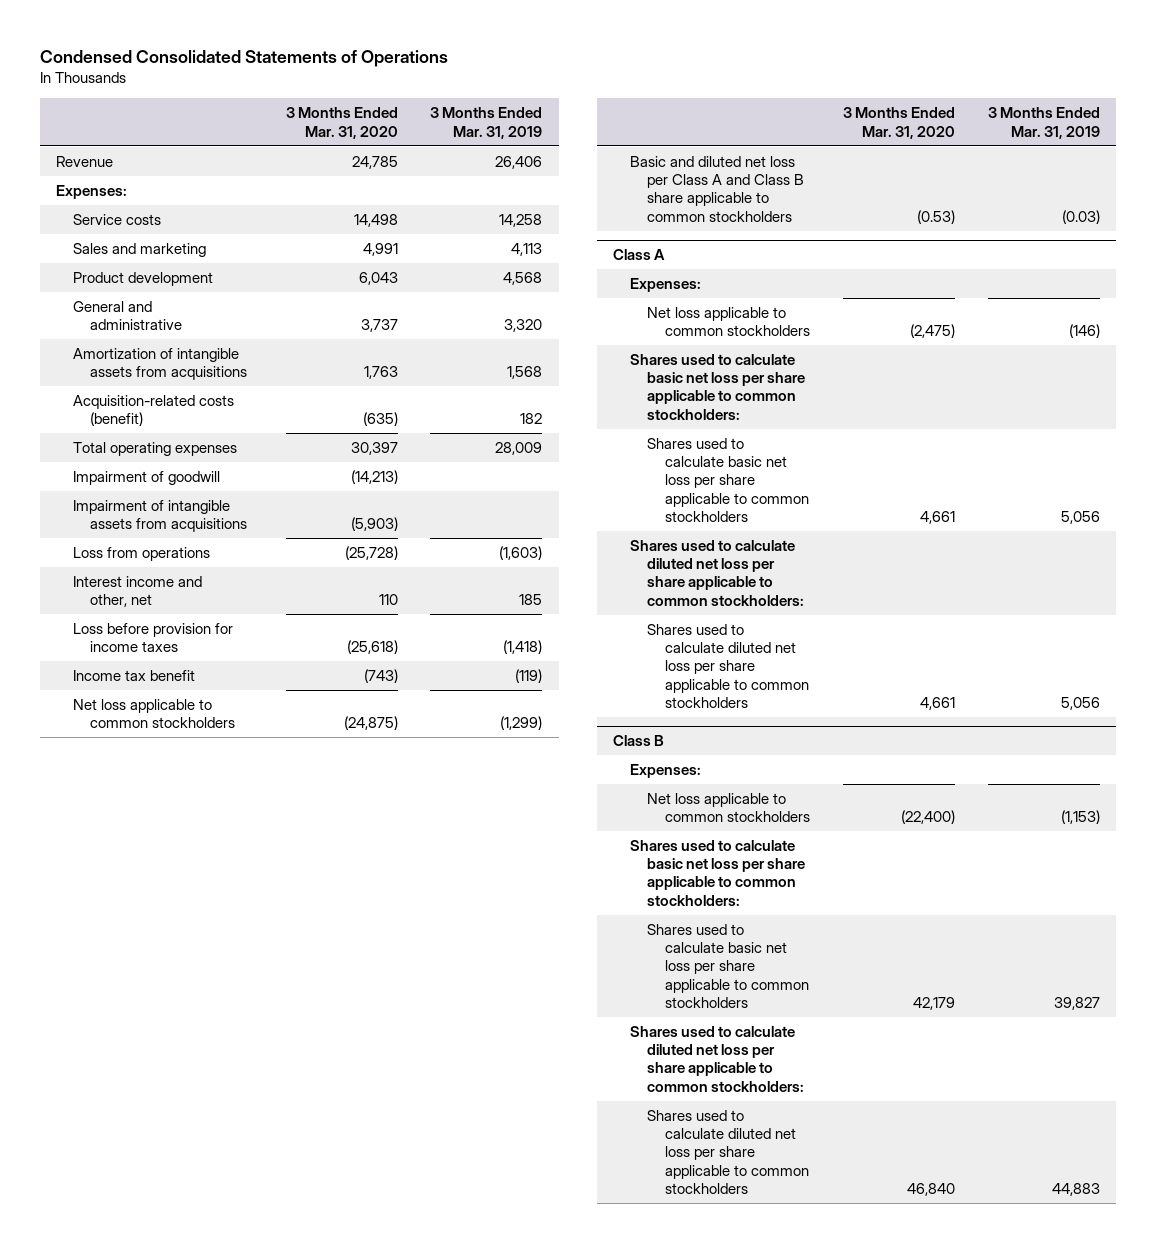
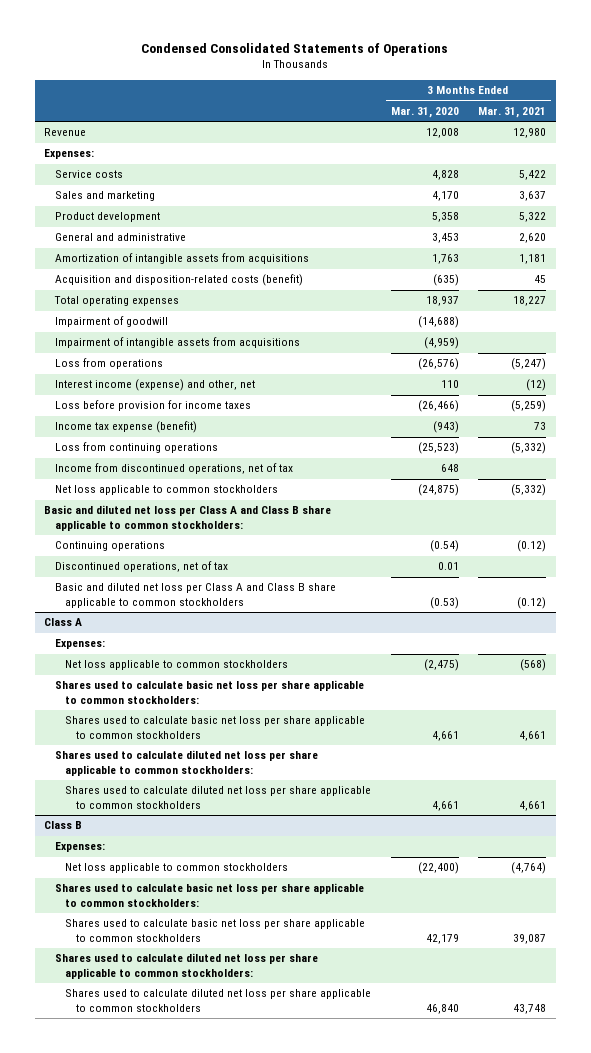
- | 3 Months Ended Mar. 31, 2020 | 3 Months Ended Mar. 31, 2019
+ | 3 Months Ended Mar. 31, 2020 | 3 Months Ended Mar. 31, 2021
- Revenue | 24,785 | 26,406
+ Revenue | 12,008 | 12,980
- Service costs | 14,498 | 14,258
- Sales and marketing | 4,991 | 4,113
- Product development | 6,043 | 4,568
- General and administrative | 3,737 | 3,320
+ Service costs | 4,828 | 5,422
+ Sales and marketing | 4,170 | 3,637
+ Product development | 5,358 | 5,322
+ General and administrative | 3,453 | 2,620
- Acquisition-related costs (benefit) | (635) | 182
- Total operating expenses | 30,397 | 28,009
- Impairment of goodwill | (14,213) |
- Impairment of intangible assets from acquisitions | (5,903) |
- Loss from operations | (25,728) | (1,603)
- Interest income and other, net | 110 | 185
- Loss before provision for income taxes | (25,618) | (1,418)
- Income tax benefit | (743) | (119)
+ Acquisition and disposition-related costs (benefit) | (635) | 45
+ Total operating expenses | 18,937 | 18,227
+ Impairment of goodwill | (14,688) |
+ Impairment of intangible assets from acquisitions | (4,959) |
+ Loss from operations | (26,576) | (5,247)
+ Interest income (expense) and other, net | 110 | (12)
+ Loss before provision for income taxes | (26,466) | (5,259)
+ Income tax expense (benefit) | (943) | 73
+ Loss from continuing operations | (25,523) | (5,332)
+ Income from discontinued operations, net of tax | 648 |
+ Basic and diluted net loss per Class A and Class B share applicable to common stockholders:
+ Continuing operations | (0.54) | (0.12)
+ Discontinued operations, net of tax | 0.01 |

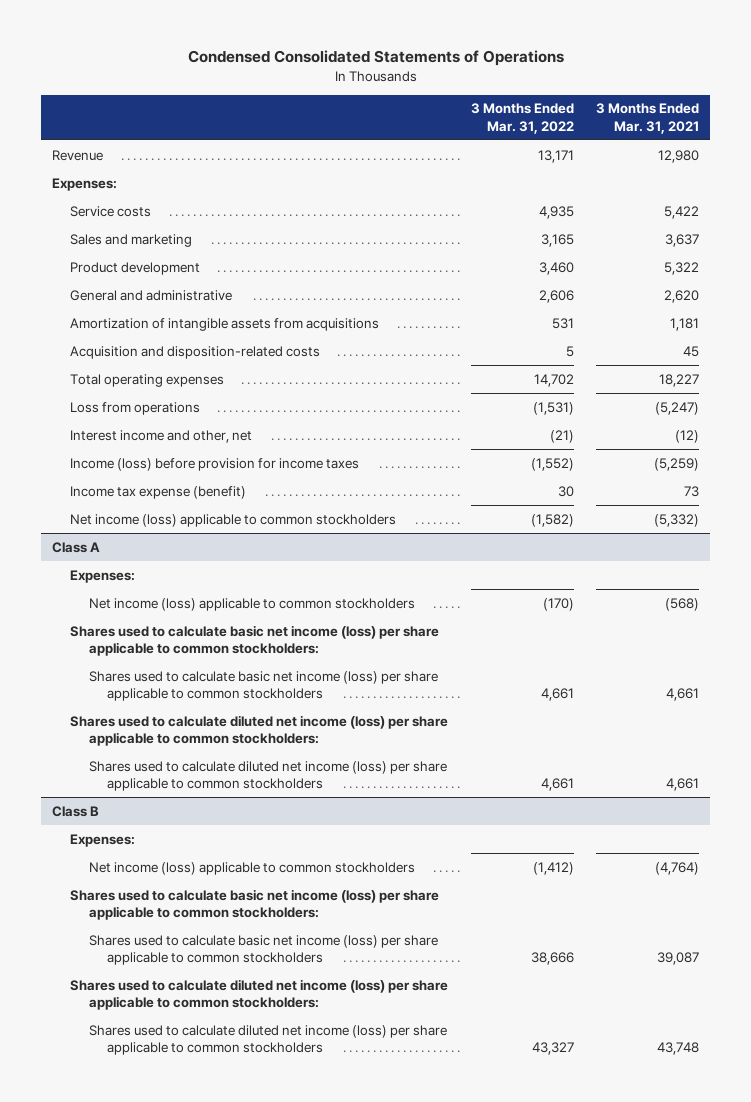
- | 3 Months Ended Mar. 31, 2020 | 3 Months Ended Mar. 31, 2021
+ | 3 Months Ended Mar. 31, 2022 | 3 Months Ended Mar. 31, 2021
- Acquisition and disposition-related costs (benefit) | (635) | 45
+ Acquisition and disposition-related costs | 5 | 45
- Impairment of goodwill | (14,688) |
- Impairment of intangible assets from acquisitions | (4,959) |
- Interest income (expense) and other, net | 110 | (12)
- Loss before provision for income taxes | (26,466) | (5,259)
+ Interest income and other, net | (21) | (12)
+ Income (loss) before provision for income taxes | (1,552) | (5,259)
- Loss from continuing operations | (25,523) | (5,332)
- Income from discontinued operations, net of tax | 648 |
- Net loss applicable to common stockholders | (24,875) | (5,332)
- Basic and diluted net loss per Class A and Class B share applicable to common stockholders:
- Continuing operations | (0.54) | (0.12)
- Discontinued operations, net of tax | 0.01 |
- Basic and diluted net loss per Class A and Class B share applicable to common stockholders | (0.53) | (0.12)
+ Net income (loss) applicable to common stockholders | (1,582) | (5,332)
@ Class A
- Net loss applicable to common stockholders | (2,475) | (568)
- Shares used to calculate basic net loss per share applicable to common stockholders:
- Shares used to calculate basic net loss per share applicable to common stockholders | 4,661 | 4,661
- Shares used to calculate diluted net loss per share applicable to common stockholders:
- Shares used to calculate diluted net loss per share applicable to common stockholders | 4,661 | 4,661
+ Net income (loss) applicable to common stockholders | (170) | (568)
+ Shares used to calculate basic net income (loss) per share applicable to common stockholders:
+ Shares used to calculate basic net income (loss) per share applicable to common stockholders | 4,661 | 4,661
+ Shares used to calculate diluted net income (loss) per share applicable to common stockholders:
+ Shares used to calculate diluted net income (loss) per share applicable to common stockholders | 4,661 | 4,661
@ Class B
- Net loss applicable to common stockholders | (22,400) | (4,764)
- Shares used to calculate basic net loss per share applicable to common stockholders:
- Shares used to calculate basic net loss per share applicable to common stockholders | 42,179 | 39,087
- Shares used to calculate diluted net loss per share applicable to common stockholders:
- Shares used to calculate diluted net loss per share applicable to common stockholders | 46,840 | 43,748
+ Net income (loss) applicable to common stockholders | (1,412) | (4,764)
+ Shares used to calculate basic net income (loss) per share applicable to common stockholders:
+ Shares used to calculate basic net income (loss) per share applicable to common stockholders | 38,666 | 39,087
+ Shares used to calculate diluted net income (loss) per share applicable to common stockholders:
+ Shares used to calculate diluted net income (loss) per share applicable to common stockholders | 43,327 | 43,748

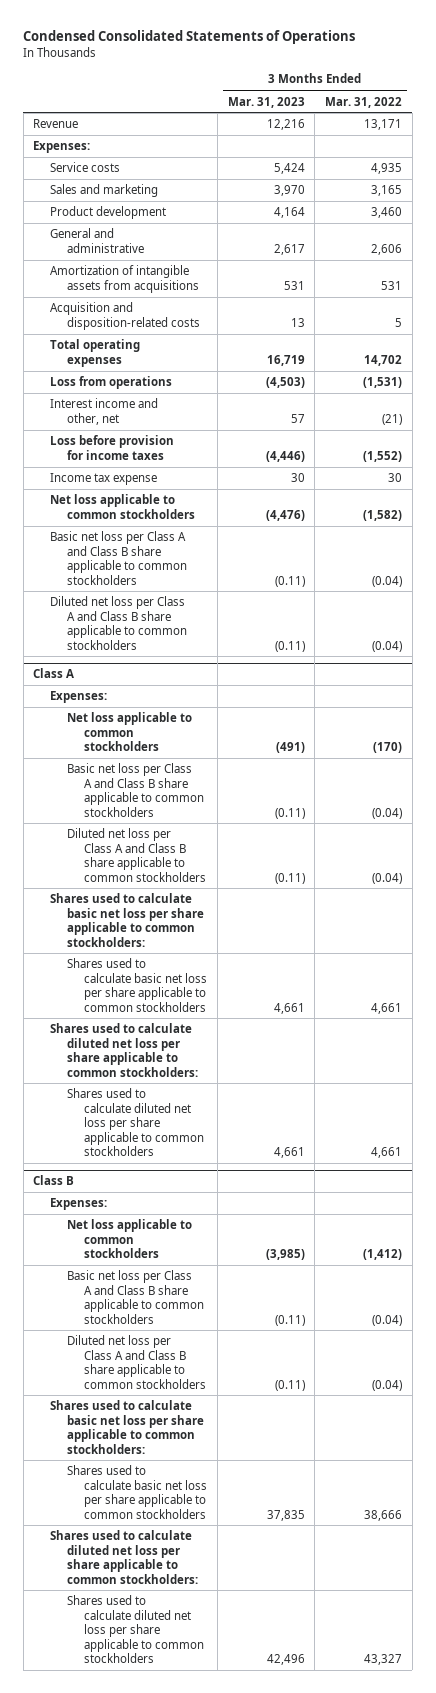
- | 3 Months Ended Mar. 31, 2022 | 3 Months Ended Mar. 31, 2021
+ | 3 Months Ended Mar. 31, 2023 | 3 Months Ended Mar. 31, 2022
- Income (loss) before provision for income taxes | (1,552) | (5,259)
- Income tax expense (benefit) | 30 | 73
- Net income (loss) applicable to common stockholders | (1,582) | (5,332)
+ Loss before provision for income taxes | (4,446) | (1,552)
+ Income tax expense | 30 | 30
+ Net loss applicable to common stockholders | (4,476) | (1,582)
+ Basic net loss per Class A and Class B share applicable to common stockholders | (0.11) | (0.04)
+ Diluted net loss per Class A and Class B share applicable to common stockholders | (0.11) | (0.04)
@ Class A
- Net income (loss) applicable to common stockholders | (170) | (568)
- Shares used to calculate basic net income (loss) per share applicable to common stockholders:
- Shares used to calculate basic net income (loss) per share applicable to common stockholders | 4,661 | 4,661
- Shares used to calculate diluted net income (loss) per share applicable to common stockholders:
- Shares used to calculate diluted net income (loss) per share applicable to common stockholders | 4,661 | 4,661
+ Net loss applicable to common stockholders | (491) | (170)
+ Basic net loss per Class A and Class B share applicable to common stockholders | (0.11) | (0.04)
+ Diluted net loss per Class A and Class B share applicable to common stockholders | (0.11) | (0.04)
+ Shares used to calculate basic net loss per share applicable to common stockholders:
+ Shares used to calculate basic net loss per share applicable to common stockholders | 4,661 | 4,661
+ Shares used to calculate diluted net loss per share applicable to common stockholders:
+ Shares used to calculate diluted net loss per share applicable to common stockholders | 4,661 | 4,661
@ Class B
- Net income (loss) applicable to common stockholders | (1,412) | (4,764)
- Shares used to calculate basic net income (loss) per share applicable to common stockholders:
- Shares used to calculate basic net income (loss) per share applicable to common stockholders | 38,666 | 39,087
- Shares used to calculate diluted net income (loss) per share applicable to common stockholders:
- Shares used to calculate diluted net income (loss) per share applicable to common stockholders | 43,327 | 43,748
+ Net loss applicable to common stockholders | (3,985) | (1,412)
+ Basic net loss per Class A and Class B share applicable to common stockholders | (0.11) | (0.04)
+ Diluted net loss per Class A and Class B share applicable to common stockholders | (0.11) | (0.04)
+ Shares used to calculate basic net loss per share applicable to common stockholders:
+ Shares used to calculate basic net loss per share applicable to common stockholders | 37,835 | 38,666
+ Shares used to calculate diluted net loss per share applicable to common stockholders:
+ Shares used to calculate diluted net loss per share applicable to common stockholders | 42,496 | 43,327

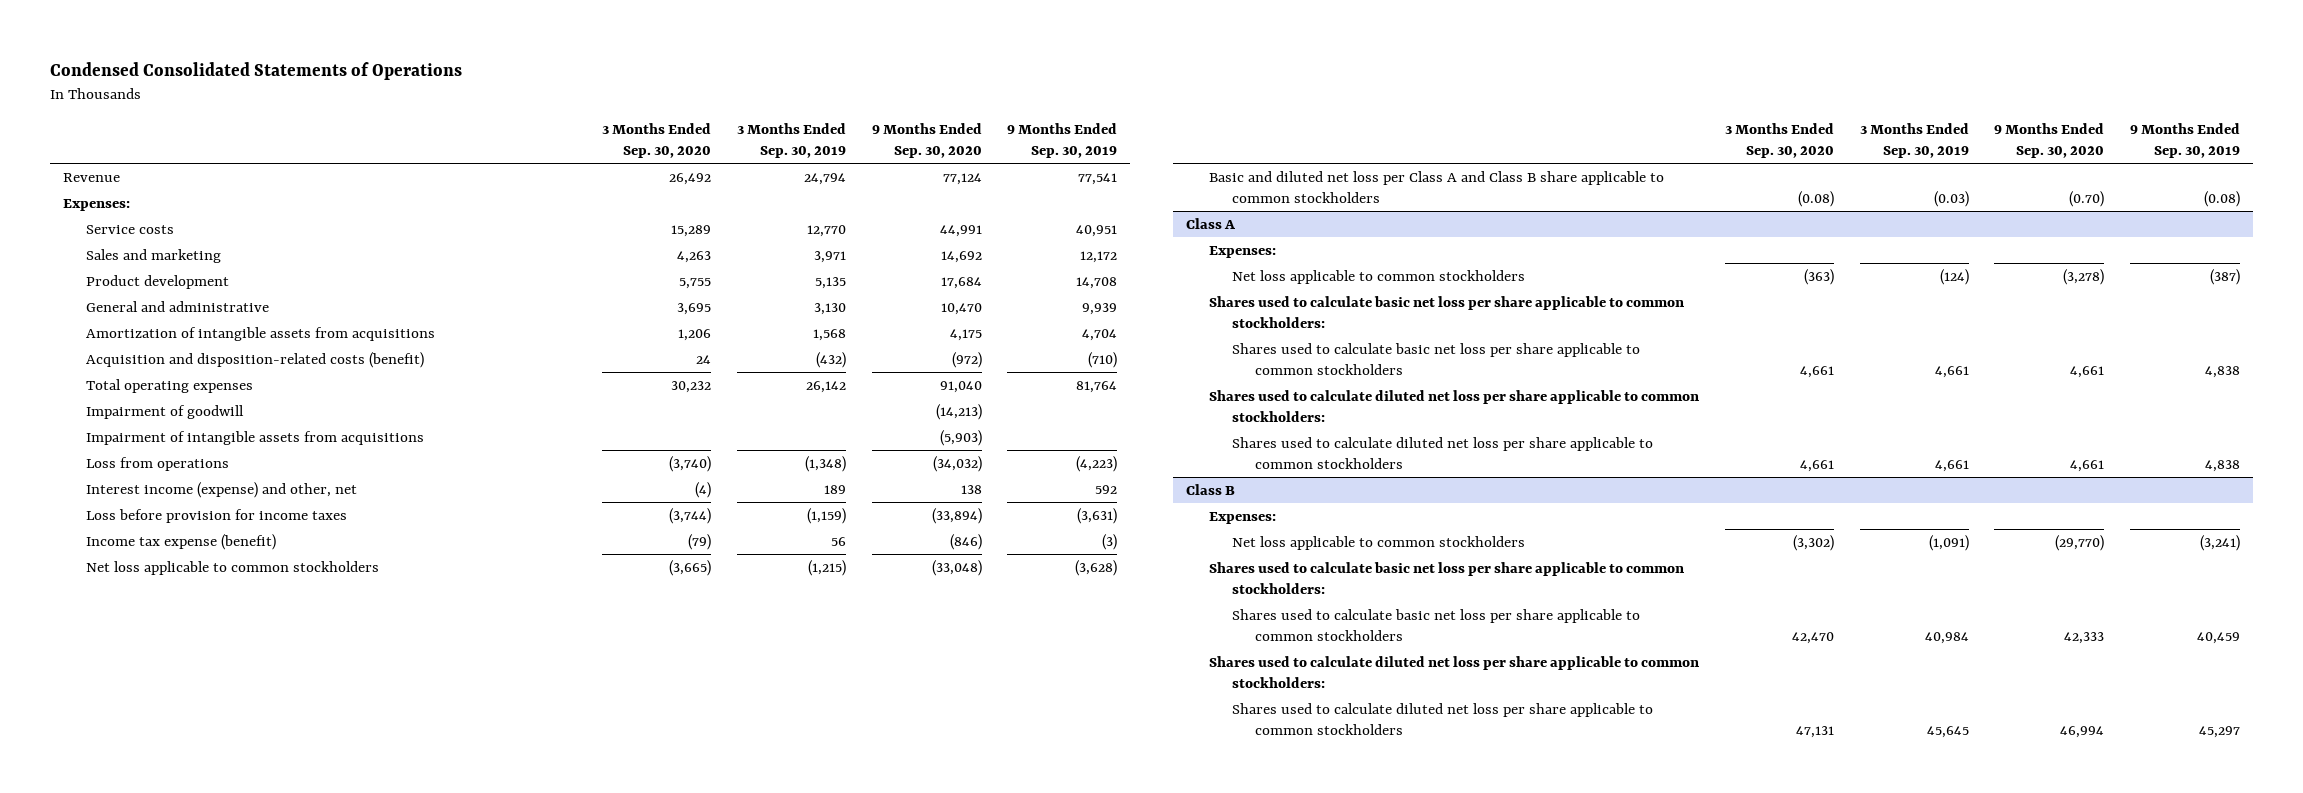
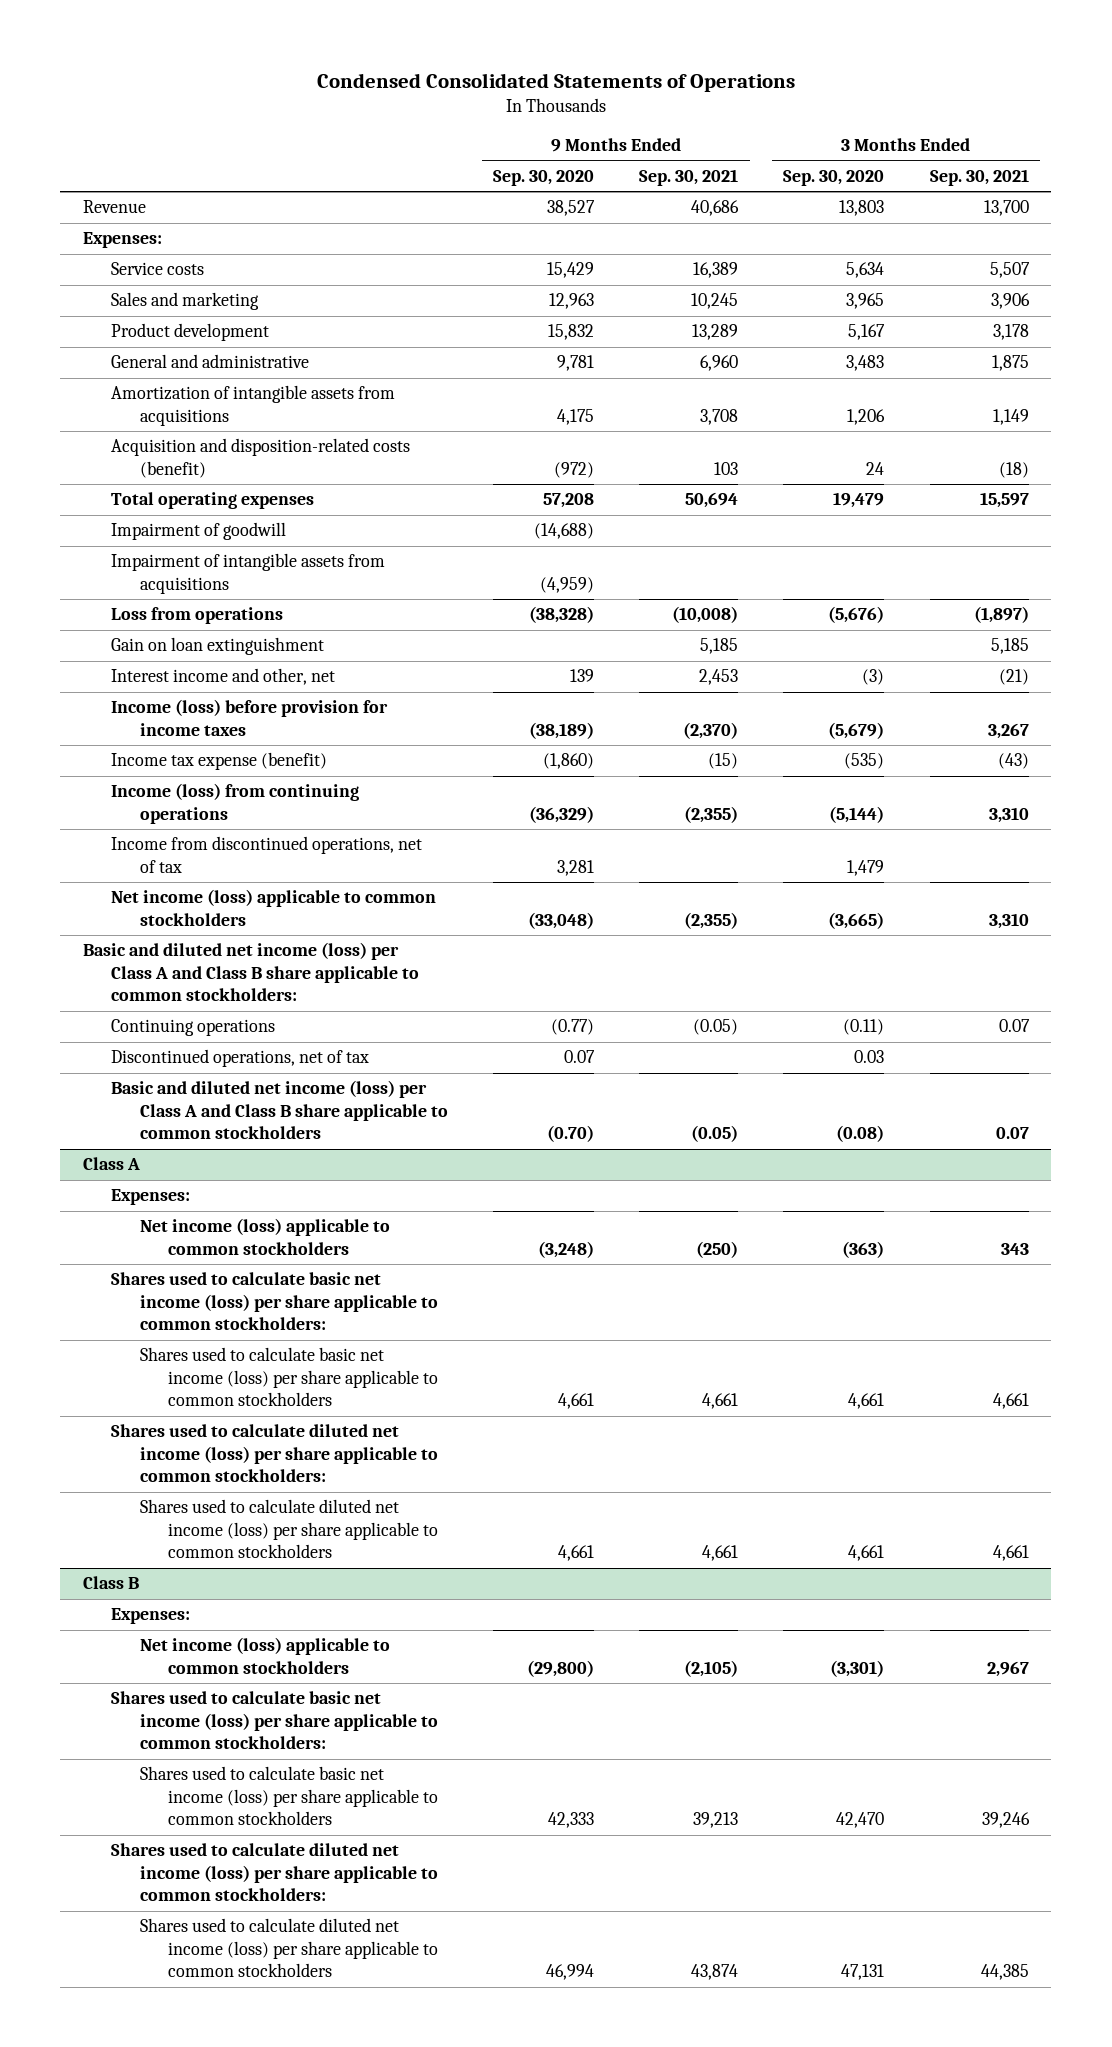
- | 3 Months Ended Sep. 30, 2020 | 3 Months Ended Sep. 30, 2019 | 9 Months Ended Sep. 30, 2020 | 9 Months Ended Sep. 30, 2019
+ | 9 Months Ended Sep. 30, 2020 | 9 Months Ended Sep. 30, 2021 | 3 Months Ended Sep. 30, 2020 | 3 Months Ended Sep. 30, 2021
- Revenue | 26,492 | 24,794 | 77,124 | 77,541
+ Revenue | 38,527 | 40,686 | 13,803 | 13,700
- Service costs | 15,289 | 12,770 | 44,991 | 40,951
- Sales and marketing | 4,263 | 3,971 | 14,692 | 12,172
- Product development | 5,755 | 5,135 | 17,684 | 14,708
- General and administrative | 3,695 | 3,130 | 10,470 | 9,939
+ Service costs | 15,429 | 16,389 | 5,634 | 5,507
+ Sales and marketing | 12,963 | 10,245 | 3,965 | 3,906
+ Product development | 15,832 | 13,289 | 5,167 | 3,178
+ General and administrative | 9,781 | 6,960 | 3,483 | 1,875
- Total operating expenses | 30,232 | 26,142 | 91,040 | 81,764
- Impairment of goodwill | | | (14,213) |
- Impairment of intangible assets from acquisitions | | | (5,903) |
- Loss from operations | (3,740) | (1,348) | (34,032) | (4,223)
- Interest income (expense) and other, net | (4) | 189 | 138 | 592
- Loss before provision for income taxes | (3,744) | (1,159) | (33,894) | (3,631)
- Income tax expense (benefit) | (79) | 56 | (846) | (3)
- Net loss applicable to common stockholders | (3,665) | (1,215) | (33,048) | (3,628)
- Basic and diluted net loss per Class A and Class B share applicable to common stockholders | (0.08) | (0.03) | (0.70) | (0.08)
+ Total operating expenses | 57,208 | 50,694 | 19,479 | 15,597
+ Impairment of goodwill | (14,688) | | |
+ Impairment of intangible assets from acquisitions | (4,959) | | |
+ Loss from operations | (38,328) | (10,008) | (5,676) | (1,897)
+ Gain on loan extinguishment | | 5,185 | | 5,185
+ Interest income and other, net | 139 | 2,453 | (3) | (21)
+ Income (loss) before provision for income taxes | (38,189) | (2,370) | (5,679) | 3,267
+ Income tax expense (benefit) | (1,860) | (15) | (535) | (43)
+ Income (loss) from continuing operations | (36,329) | (2,355) | (5,144) | 3,310
+ Income from discontinued operations, net of tax | 3,281 | | 1,479 |
+ Net income (loss) applicable to common stockholders | (33,048) | (2,355) | (3,665) | 3,310
+ Basic and diluted net income (loss) per Class A and Class B share applicable to common stockholders:
+ Continuing operations | (0.77) | (0.05) | (0.11) | 0.07
+ Discontinued operations, net of tax | 0.07 | | 0.03 |
+ Basic and diluted net income (loss) per Class A and Class B share applicable to common stockholders | (0.70) | (0.05) | (0.08) | 0.07
@ Class A
- Net loss applicable to common stockholders | (363) | (124) | (3,278) | (387)
- Shares used to calculate basic net loss per share applicable to common stockholders:
- Shares used to calculate basic net loss per share applicable to common stockholders | 4,661 | 4,661 | 4,661 | 4,838
- Shares used to calculate diluted net loss per share applicable to common stockholders:
- Shares used to calculate diluted net loss per share applicable to common stockholders | 4,661 | 4,661 | 4,661 | 4,838
+ Net income (loss) applicable to common stockholders | (3,248) | (250) | (363) | 343
+ Shares used to calculate basic net income (loss) per share applicable to common stockholders:
+ Shares used to calculate basic net income (loss) per share applicable to common stockholders | 4,661 | 4,661 | 4,661 | 4,661
+ Shares used to calculate diluted net income (loss) per share applicable to common stockholders:
+ Shares used to calculate diluted net income (loss) per share applicable to common stockholders | 4,661 | 4,661 | 4,661 | 4,661
@ Class B
- Net loss applicable to common stockholders | (3,302) | (1,091) | (29,770) | (3,241)
- Shares used to calculate basic net loss per share applicable to common stockholders:
- Shares used to calculate basic net loss per share applicable to common stockholders | 42,470 | 40,984 | 42,333 | 40,459
- Shares used to calculate diluted net loss per share applicable to common stockholders:
- Shares used to calculate diluted net loss per share applicable to common stockholders | 47,131 | 45,645 | 46,994 | 45,297
+ Net income (loss) applicable to common stockholders | (29,800) | (2,105) | (3,301) | 2,967
+ Shares used to calculate basic net income (loss) per share applicable to common stockholders:
+ Shares used to calculate basic net income (loss) per share applicable to common stockholders | 42,333 | 39,213 | 42,470 | 39,246
+ Shares used to calculate diluted net income (loss) per share applicable to common stockholders:
+ Shares used to calculate diluted net income (loss) per share applicable to common stockholders | 46,994 | 43,874 | 47,131 | 44,385

